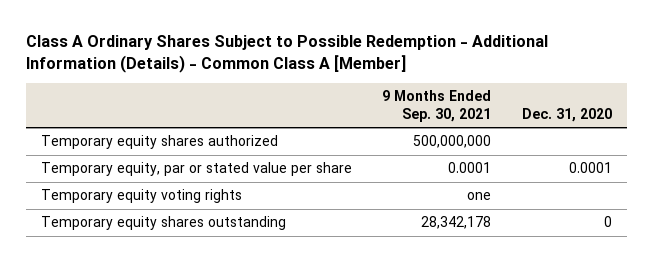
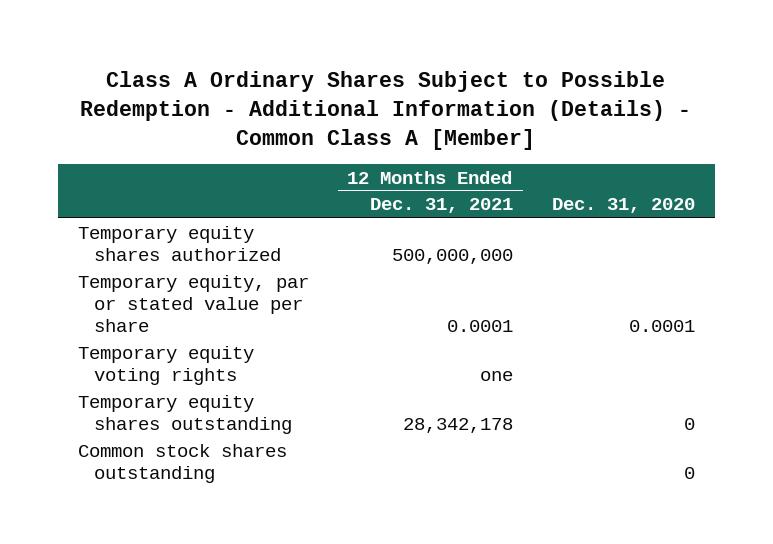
- | 9 Months Ended Sep. 30, 2021 | Dec. 31, 2020
+ | 12 Months Ended Dec. 31, 2021 | Dec. 31, 2020
+ Common stock shares outstanding | | 0

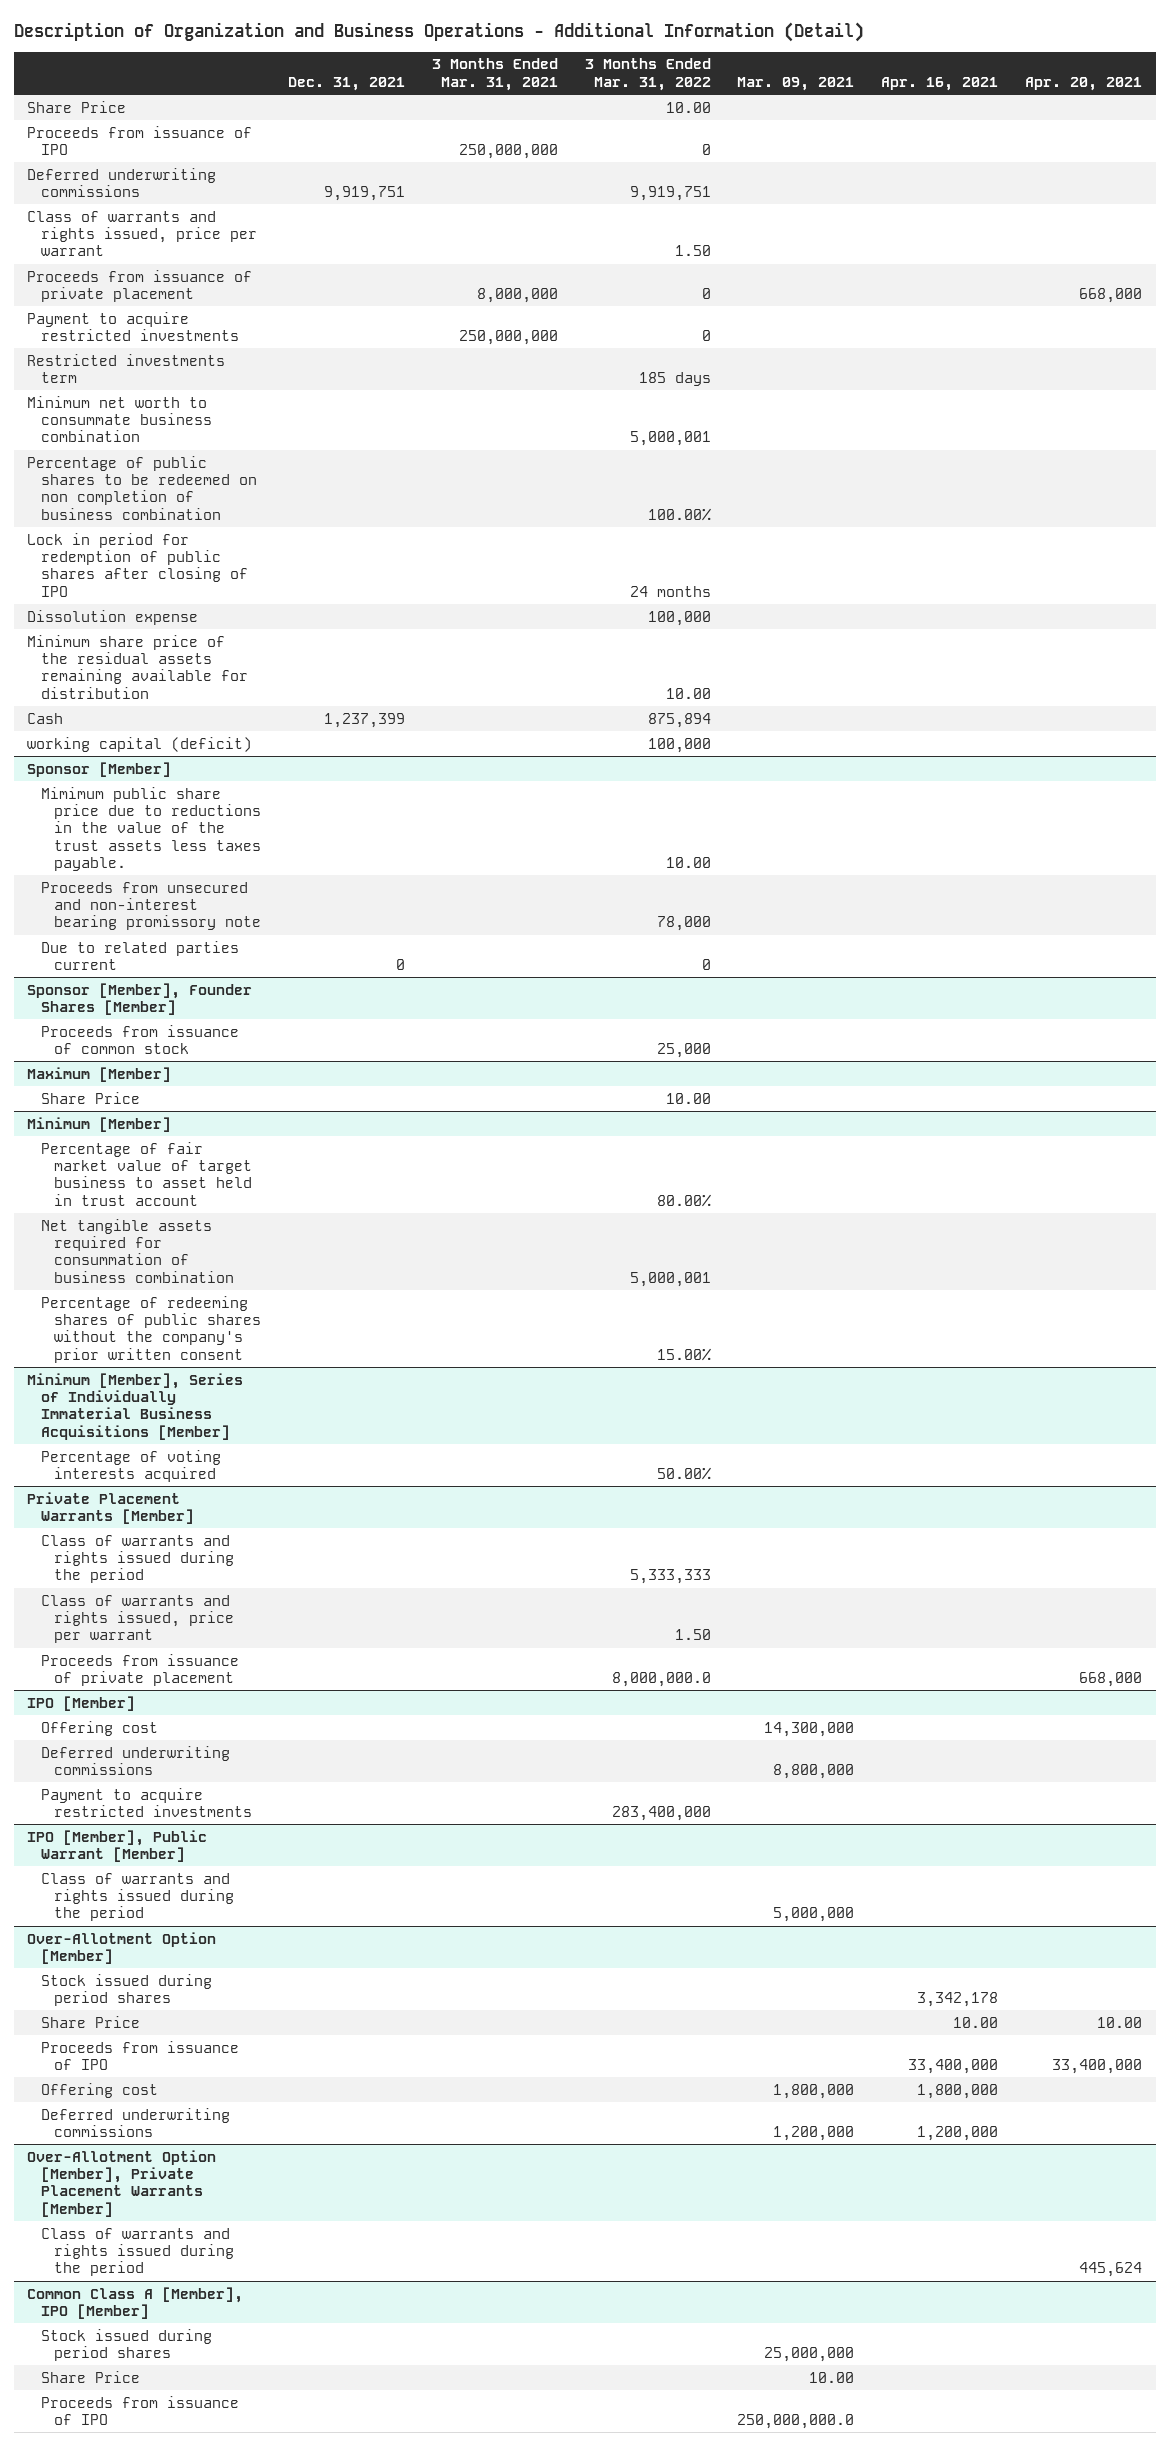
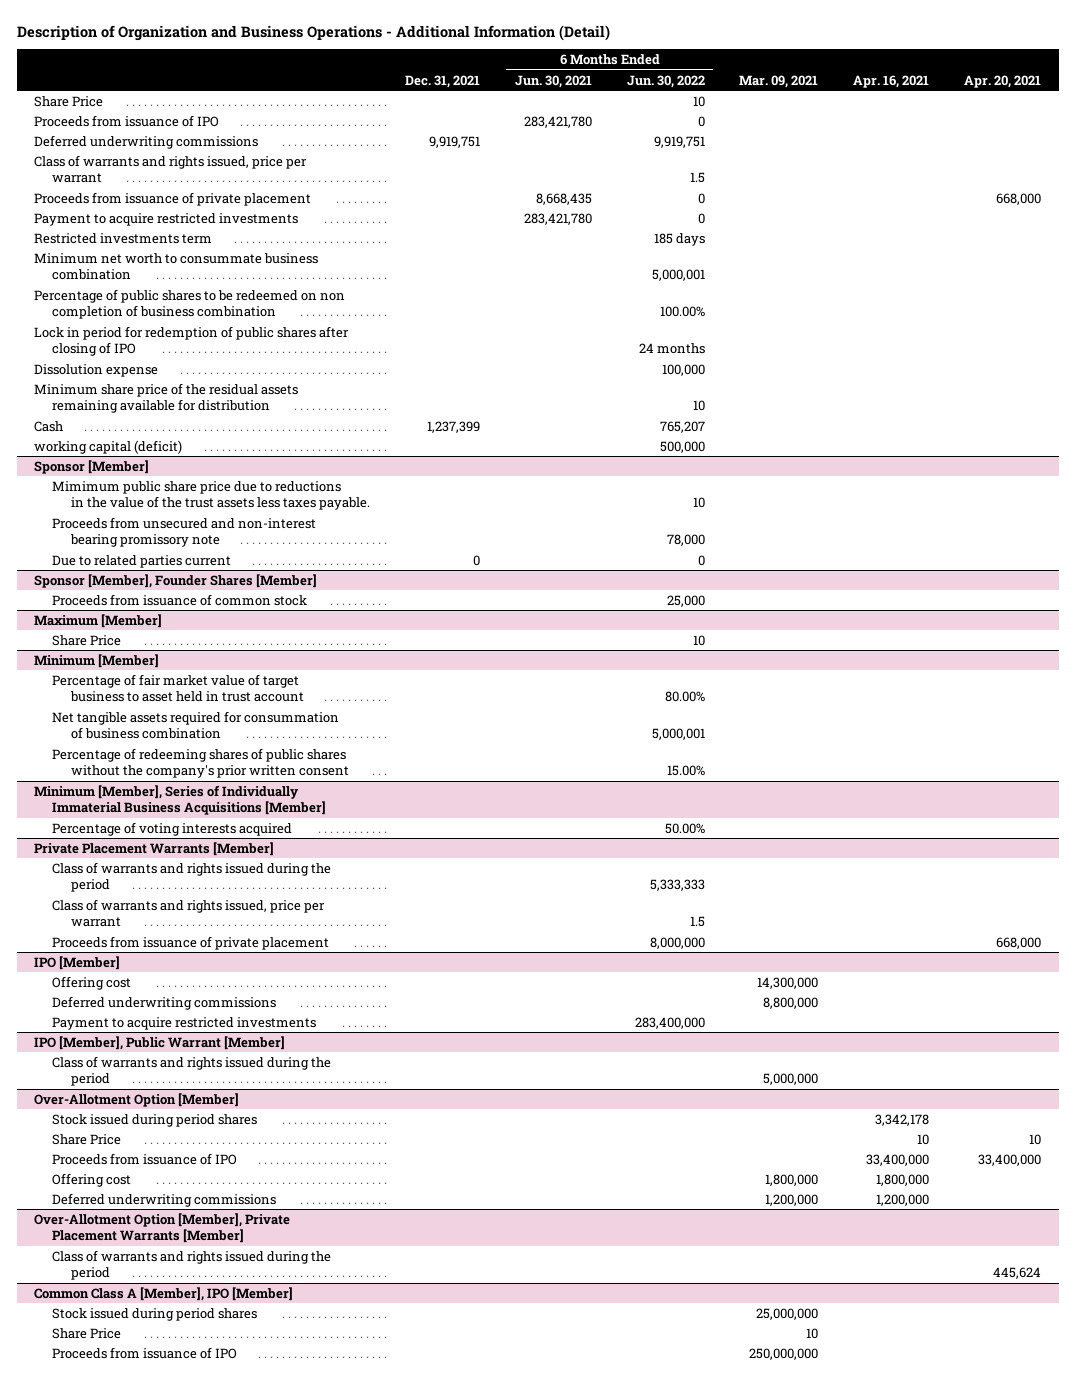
- | Dec. 31, 2021 | 3 Months Ended Mar. 31, 2021 | 3 Months Ended Mar. 31, 2022 | Mar. 09, 2021 | Apr. 16, 2021 | Apr. 20, 2021
+ | Dec. 31, 2021 | 6 Months Ended Jun. 30, 2021 | 6 Months Ended Jun. 30, 2022 | Mar. 09, 2021 | Apr. 16, 2021 | Apr. 20, 2021
@ Over-Allotment Option [Member]
- Share Price | | | | | 10.00 | 10.00
+ Share Price | | | | | 10 | 10
@ Common Class A [Member], IPO [Member]
- Share Price | | | | 10.00 | |
- Proceeds from issuance of IPO | | | | 250,000,000.0 | |
+ Share Price | | | | 10 | |
+ Proceeds from issuance of IPO | | | | 250,000,000 | |

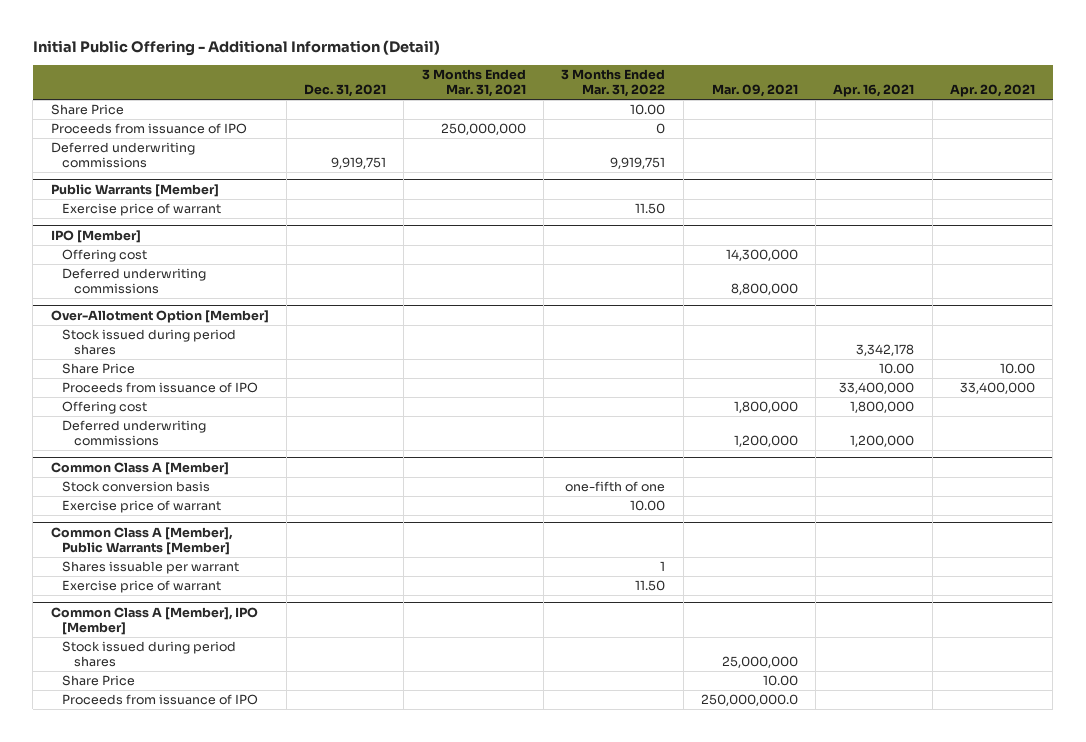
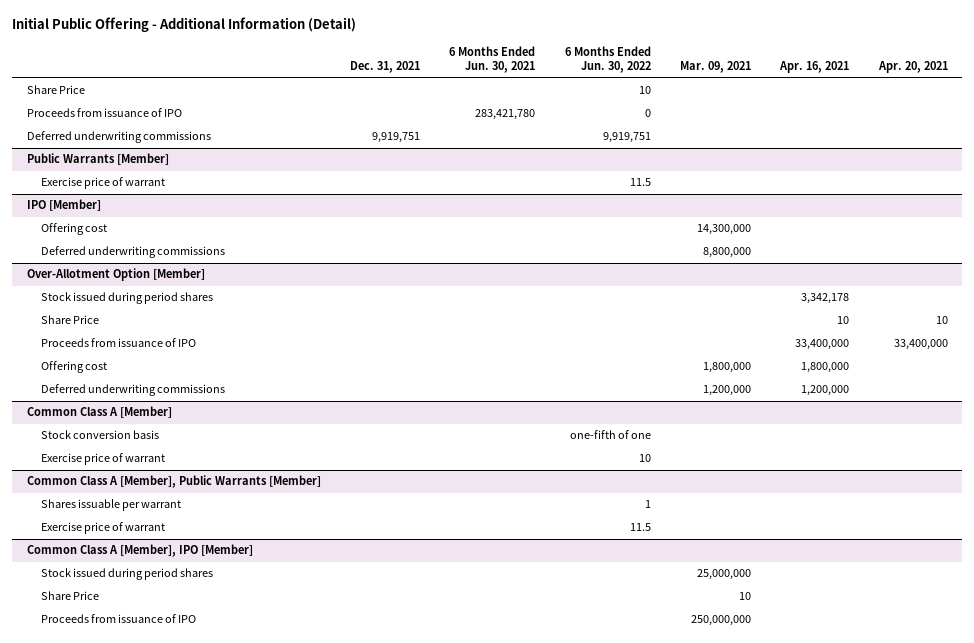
- | Dec. 31, 2021 | 3 Months Ended Mar. 31, 2021 | 3 Months Ended Mar. 31, 2022 | Mar. 09, 2021 | Apr. 16, 2021 | Apr. 20, 2021
+ | Dec. 31, 2021 | 6 Months Ended Jun. 30, 2021 | 6 Months Ended Jun. 30, 2022 | Mar. 09, 2021 | Apr. 16, 2021 | Apr. 20, 2021
@ Over-Allotment Option [Member]
- Share Price | | | | | 10.00 | 10.00
+ Share Price | | | | | 10 | 10
@ Common Class A [Member], IPO [Member]
- Share Price | | | | 10.00 | |
- Proceeds from issuance of IPO | | | | 250,000,000.0 | |
+ Share Price | | | | 10 | |
+ Proceeds from issuance of IPO | | | | 250,000,000 | |

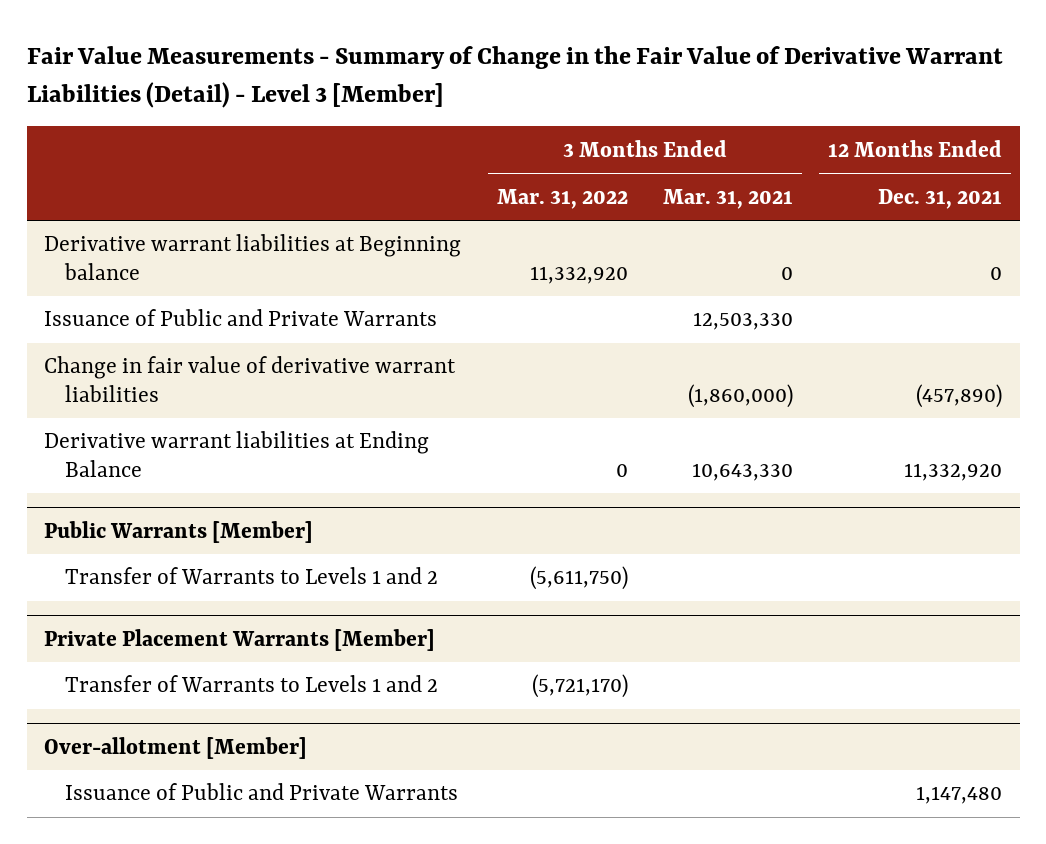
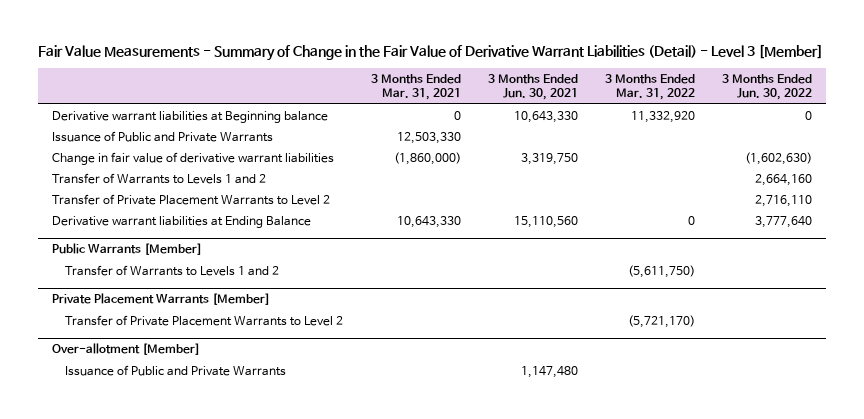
- | 3 Months Ended Mar. 31, 2022 | 3 Months Ended Mar. 31, 2021 | 12 Months Ended Dec. 31, 2021
+ | 3 Months Ended Mar. 31, 2021 | 3 Months Ended Jun. 30, 2021 | 3 Months Ended Mar. 31, 2022 | 3 Months Ended Jun. 30, 2022
+ Transfer of Warrants to Levels 1 and 2 | | | | 2,664,160
+ Transfer of Private Placement Warrants to Level 2 | | | | 2,716,110
@ Private Placement Warrants [Member]
- Transfer of Warrants to Levels 1 and 2 | (5,721,170) | |
+ Transfer of Private Placement Warrants to Level 2 | | | (5,721,170) |

